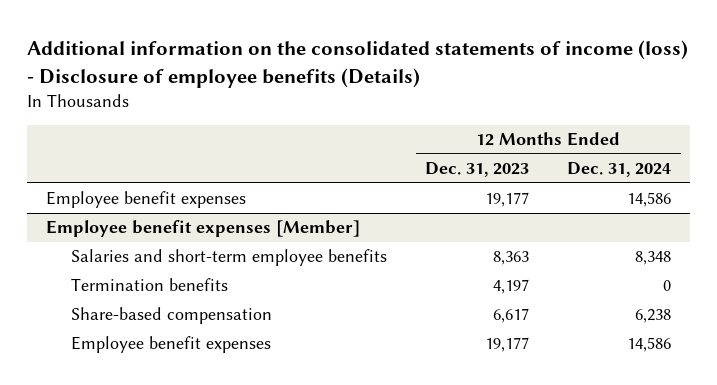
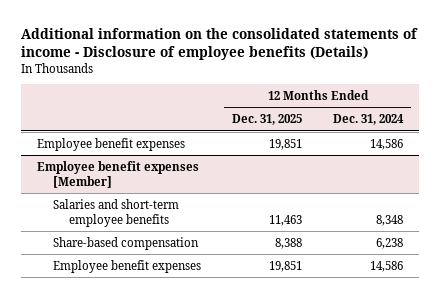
- Additional information on the consolidated statements of income (loss) - Disclosure of employee benefits (Details)
+ Additional information on the consolidated statements of income - Disclosure of employee benefits (Details)
- | 12 Months Ended Dec. 31, 2023 | 12 Months Ended Dec. 31, 2024
+ | 12 Months Ended Dec. 31, 2025 | 12 Months Ended Dec. 31, 2024
@ Employee benefit expenses [Member]
- Termination benefits | 4,197 | 0

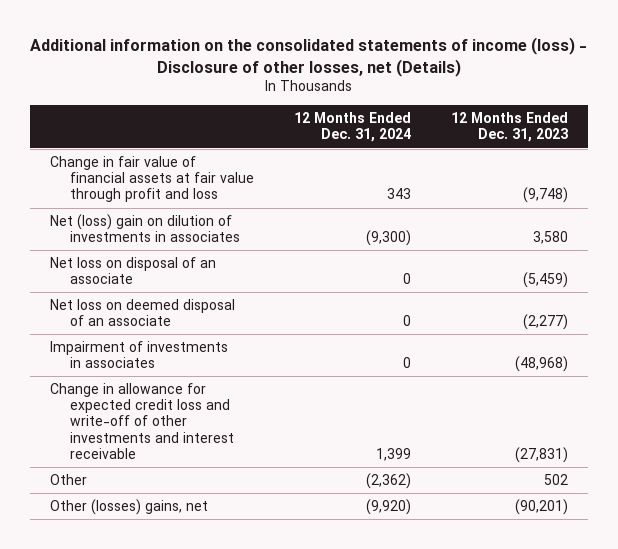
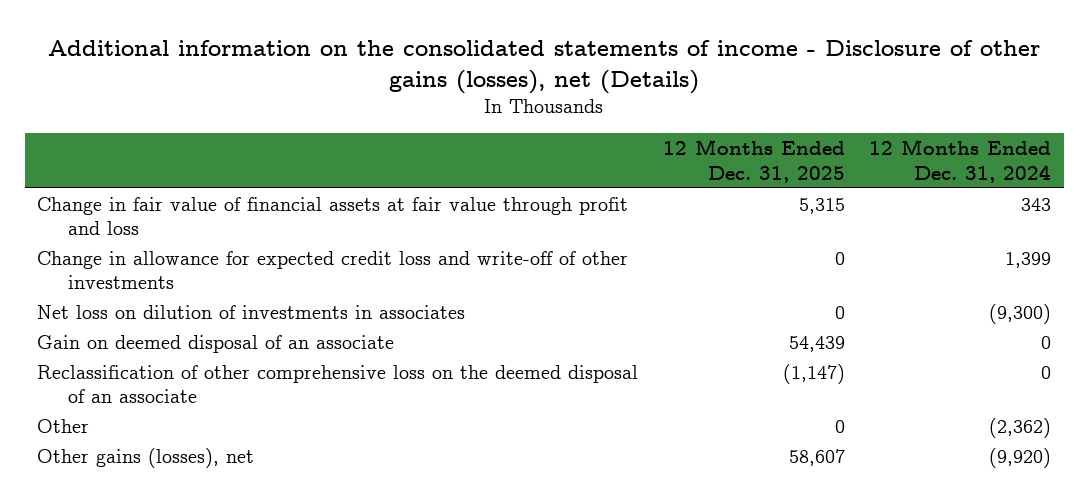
- Additional information on the consolidated statements of income (loss) - Disclosure of other losses, net (Details)
+ Additional information on the consolidated statements of income - Disclosure of other gains (losses), net (Details)
- | 12 Months Ended Dec. 31, 2024 | 12 Months Ended Dec. 31, 2023
+ | 12 Months Ended Dec. 31, 2025 | 12 Months Ended Dec. 31, 2024
- Net (loss) gain on dilution of investments in associates | (9,300) | 3,580
- Net loss on disposal of an associate | 0 | (5,459)
- Net loss on deemed disposal of an associate | 0 | (2,277)
- Impairment of investments in associates | 0 | (48,968)
- Change in allowance for expected credit loss and write-off of other investments and interest receivable | 1,399 | (27,831)
+ Change in allowance for expected credit loss and write-off of other investments | 0 | 1,399
+ Net loss on dilution of investments in associates | 0 | (9,300)
+ Gain on deemed disposal of an associate | 54,439 | 0
+ Reclassification of other comprehensive loss on the deemed disposal of an associate | (1,147) | 0
- Other (losses) gains, net | (9,920) | (90,201)
+ Other gains (losses), net | 58,607 | (9,920)

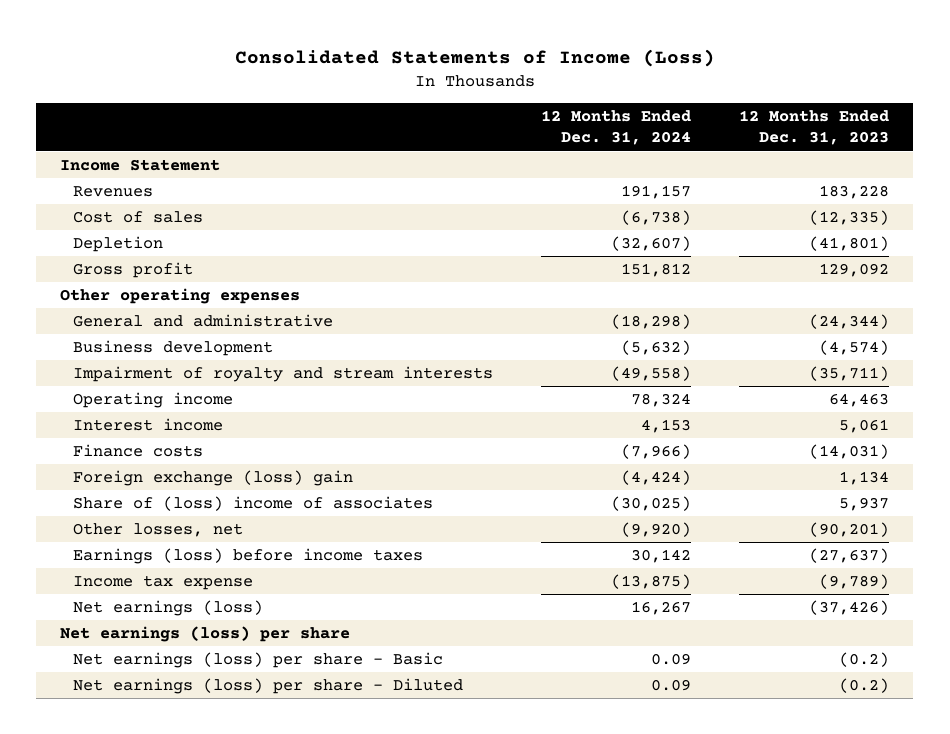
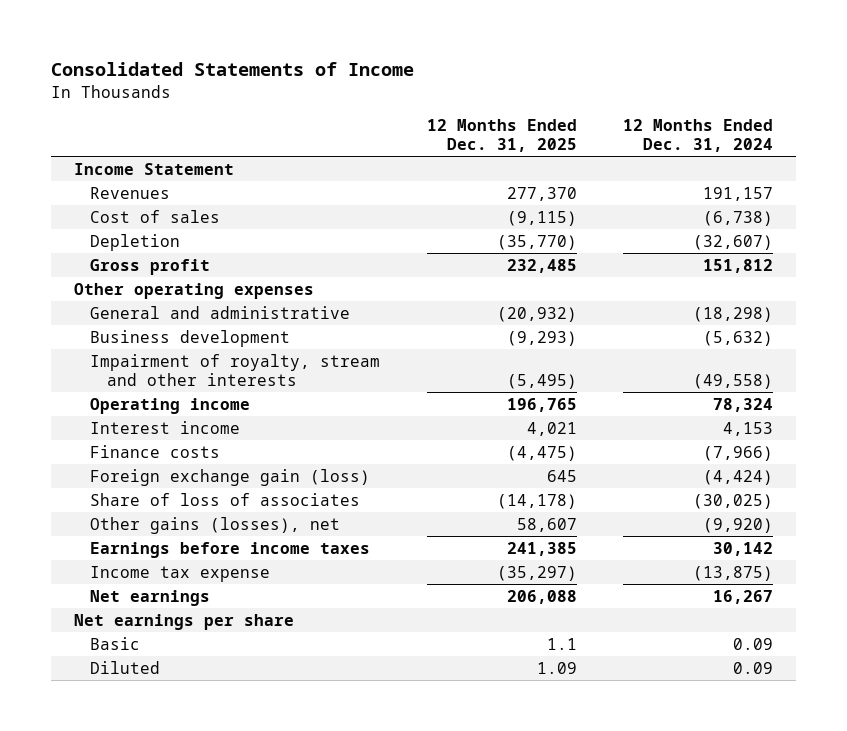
- Consolidated Statements of Income (Loss)
+ Consolidated Statements of Income
- | 12 Months Ended Dec. 31, 2024 | 12 Months Ended Dec. 31, 2023
+ | 12 Months Ended Dec. 31, 2025 | 12 Months Ended Dec. 31, 2024
- Impairment of royalty and stream interests | (49,558) | (35,711)
+ Impairment of royalty, stream and other interests | (5,495) | (49,558)
- Foreign exchange (loss) gain | (4,424) | 1,134
- Share of (loss) income of associates | (30,025) | 5,937
- Other losses, net | (9,920) | (90,201)
- Earnings (loss) before income taxes | 30,142 | (27,637)
+ Foreign exchange gain (loss) | 645 | (4,424)
+ Share of loss of associates | (14,178) | (30,025)
+ Other gains (losses), net | 58,607 | (9,920)
+ Earnings before income taxes | 241,385 | 30,142
- Net earnings (loss) | 16,267 | (37,426)
- Net earnings (loss) per share
- Net earnings (loss) per share - Basic | 0.09 | (0.2)
- Net earnings (loss) per share - Diluted | 0.09 | (0.2)
+ Net earnings | 206,088 | 16,267
+ Net earnings per share
+ Basic | 1.1 | 0.09
+ Diluted | 1.09 | 0.09

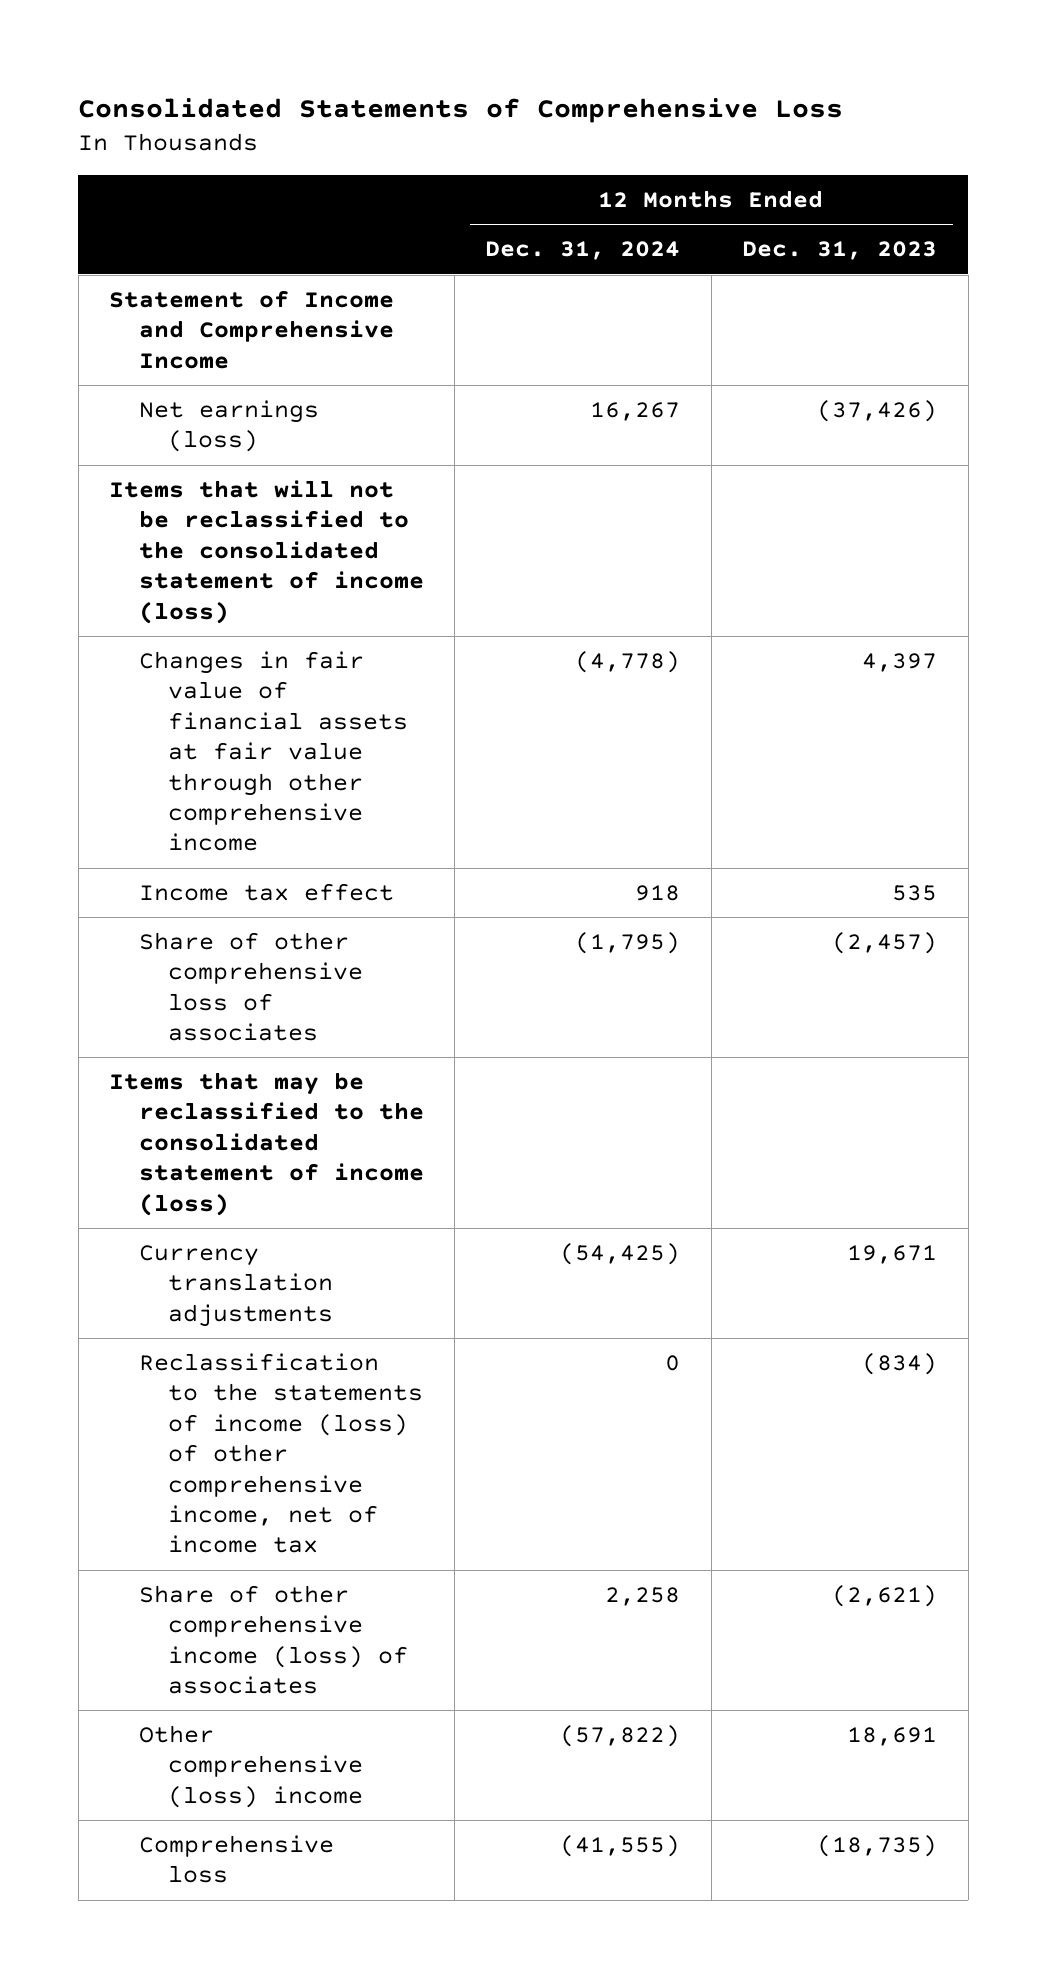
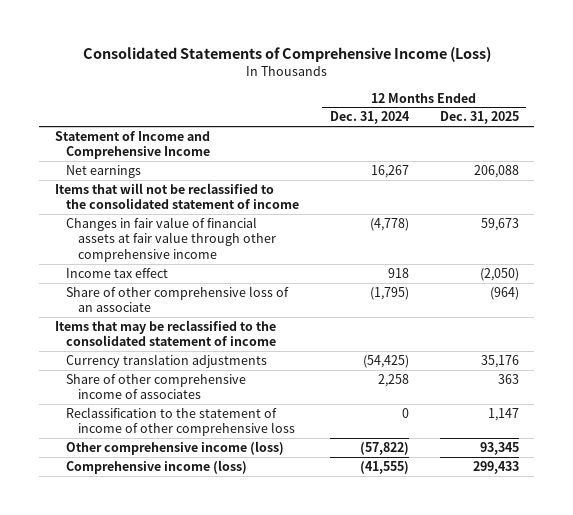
- Consolidated Statements of Comprehensive Loss
+ Consolidated Statements of Comprehensive Income (Loss)
- | 12 Months Ended Dec. 31, 2024 | 12 Months Ended Dec. 31, 2023
+ | 12 Months Ended Dec. 31, 2024 | 12 Months Ended Dec. 31, 2025
- Net earnings (loss) | 16,267 | (37,426)
- Items that will not be reclassified to the consolidated statement of income (loss)
+ Net earnings | 16,267 | 206,088
+ Items that will not be reclassified to the consolidated statement of income
- Share of other comprehensive loss of associates | (1,795) | (2,457)
- Items that may be reclassified to the consolidated statement of income (loss)
+ Share of other comprehensive loss of an associate | (1,795) | (964)
+ Items that may be reclassified to the consolidated statement of income
- Reclassification to the statements of income (loss) of other comprehensive income, net of income tax | 0 | (834)
- Share of other comprehensive income (loss) of associates | 2,258 | (2,621)
- Other comprehensive (loss) income | (57,822) | 18,691
- Comprehensive loss | (41,555) | (18,735)
+ Share of other comprehensive income of associates | 2,258 | 363
+ Reclassification to the statement of income of other comprehensive loss | 0 | 1,147
+ Other comprehensive income (loss) | (57,822) | 93,345
+ Comprehensive income (loss) | (41,555) | 299,433

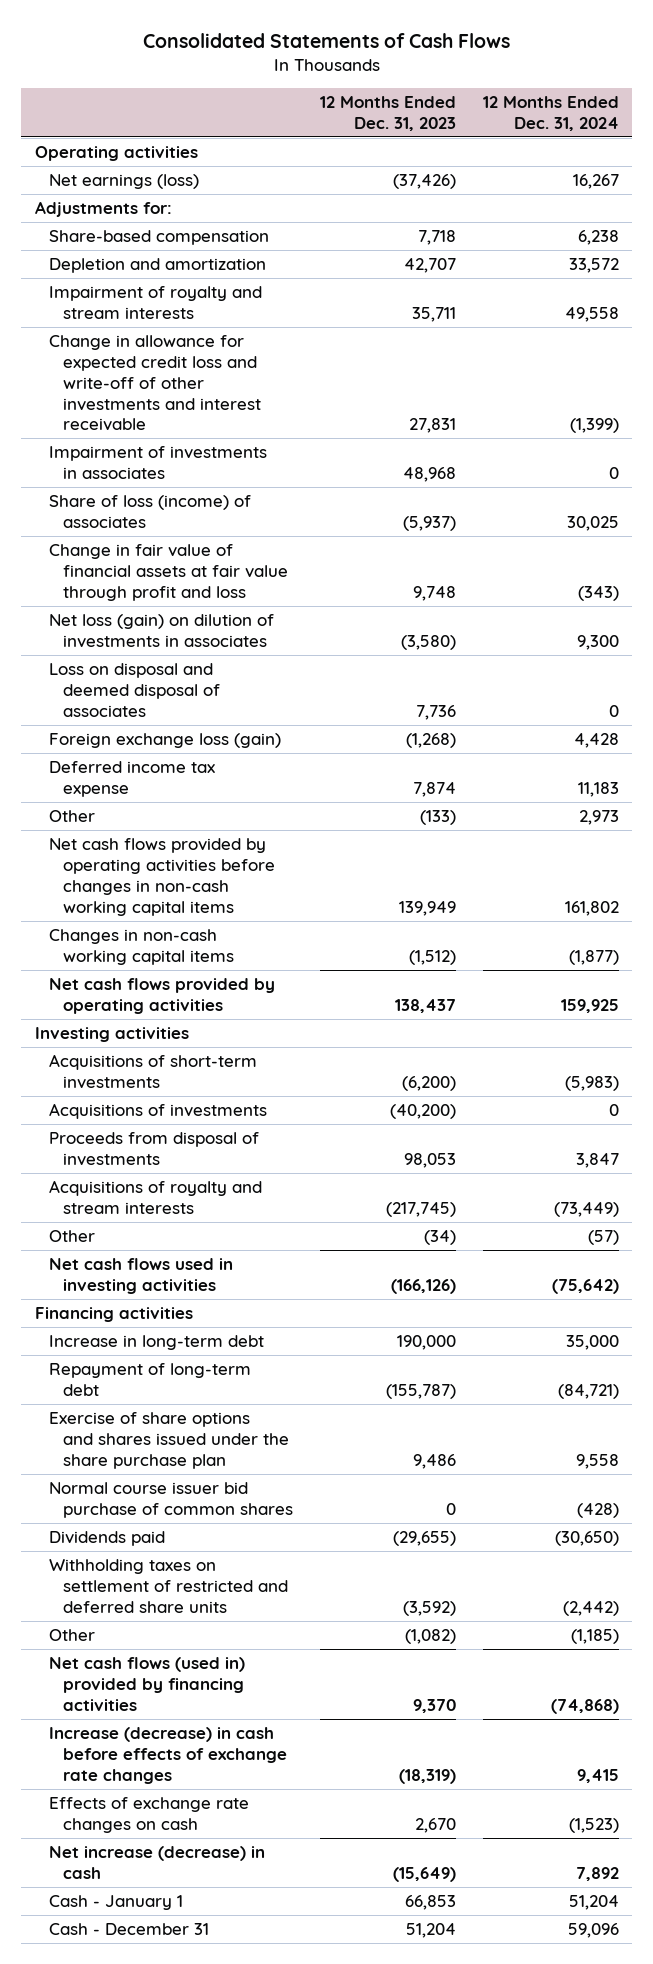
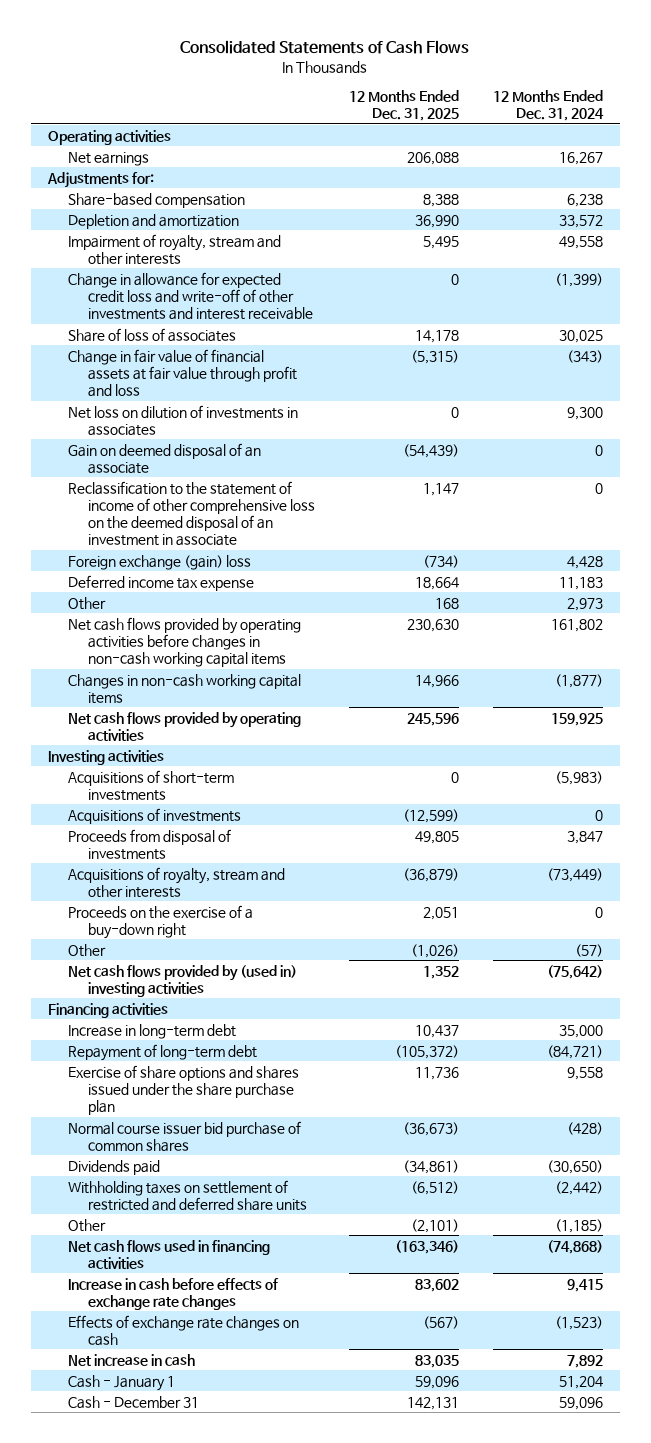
- | 12 Months Ended Dec. 31, 2023 | 12 Months Ended Dec. 31, 2024
+ | 12 Months Ended Dec. 31, 2025 | 12 Months Ended Dec. 31, 2024
- Net earnings (loss) | (37,426) | 16,267
+ Net earnings | 206,088 | 16,267
- Impairment of royalty and stream interests | 35,711 | 49,558
+ Impairment of royalty, stream and other interests | 5,495 | 49,558
- Impairment of investments in associates | 48,968 | 0
- Share of loss (income) of associates | (5,937) | 30,025
+ Share of loss of associates | 14,178 | 30,025
- Net loss (gain) on dilution of investments in associates | (3,580) | 9,300
- Loss on disposal and deemed disposal of associates | 7,736 | 0
- Foreign exchange loss (gain) | (1,268) | 4,428
+ Net loss on dilution of investments in associates | 0 | 9,300
+ Gain on deemed disposal of an associate | (54,439) | 0
+ Reclassification to the statement of income of other comprehensive loss on the deemed disposal of an investment in associate | 1,147 | 0
+ Foreign exchange (gain) loss | (734) | 4,428
- Acquisitions of royalty and stream interests | (217,745) | (73,449)
+ Acquisitions of royalty, stream and other interests | (36,879) | (73,449)
+ Proceeds on the exercise of a buy-down right | 2,051 | 0
- Net cash flows used in investing activities | (166,126) | (75,642)
+ Net cash flows provided by (used in) investing activities | 1,352 | (75,642)
- Net cash flows (used in) provided by financing activities | 9,370 | (74,868)
- Increase (decrease) in cash before effects of exchange rate changes | (18,319) | 9,415
+ Net cash flows used in financing activities | (163,346) | (74,868)
+ Increase in cash before effects of exchange rate changes | 83,602 | 9,415
- Net increase (decrease) in cash | (15,649) | 7,892
+ Net increase in cash | 83,035 | 7,892

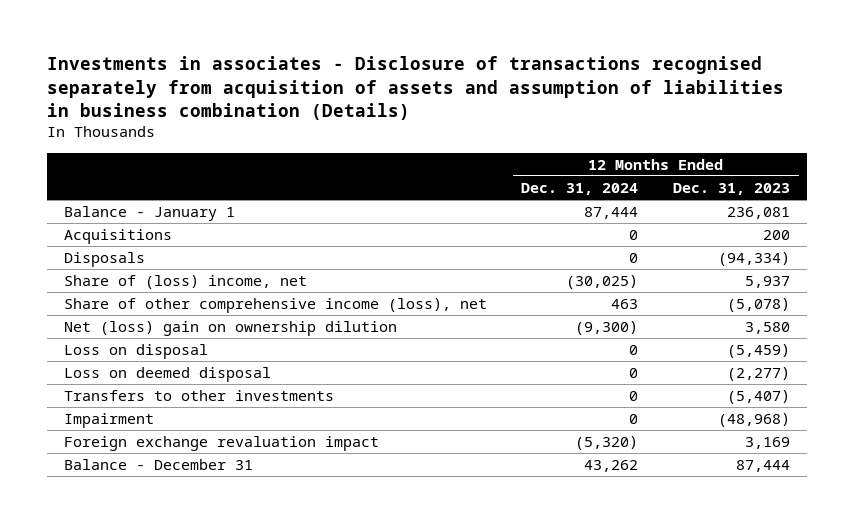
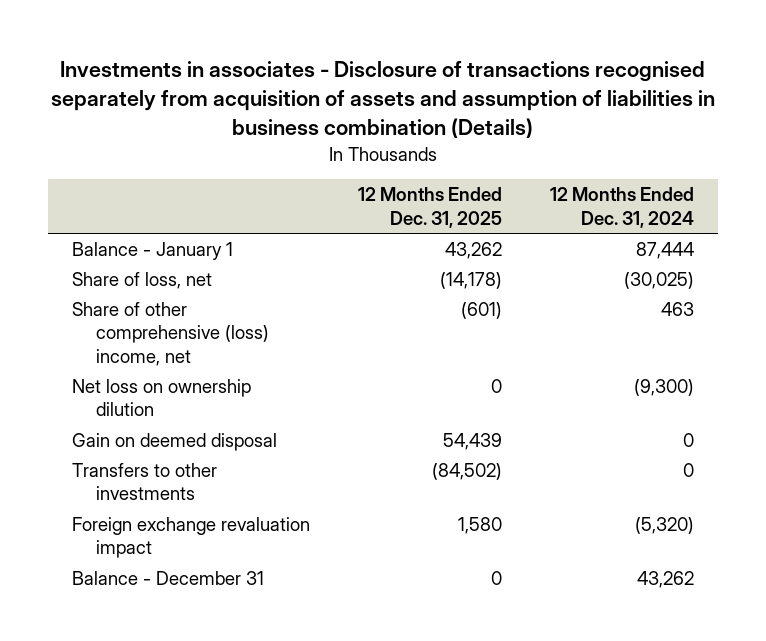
- | 12 Months Ended Dec. 31, 2024 | 12 Months Ended Dec. 31, 2023
+ | 12 Months Ended Dec. 31, 2025 | 12 Months Ended Dec. 31, 2024
- Acquisitions | 0 | 200
- Disposals | 0 | (94,334)
- Share of (loss) income, net | (30,025) | 5,937
- Share of other comprehensive income (loss), net | 463 | (5,078)
- Net (loss) gain on ownership dilution | (9,300) | 3,580
- Loss on disposal | 0 | (5,459)
- Loss on deemed disposal | 0 | (2,277)
+ Share of loss, net | (14,178) | (30,025)
+ Share of other comprehensive (loss) income, net | (601) | 463
+ Net loss on ownership dilution | 0 | (9,300)
+ Gain on deemed disposal | 54,439 | 0
- Impairment | 0 | (48,968)

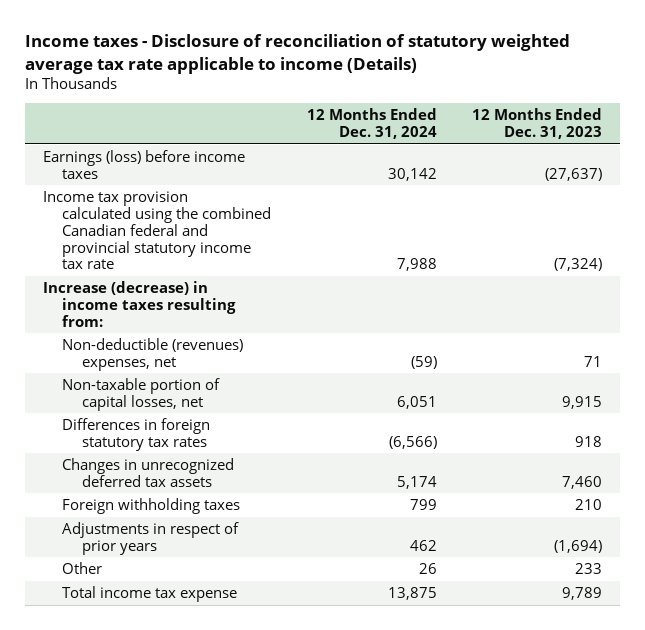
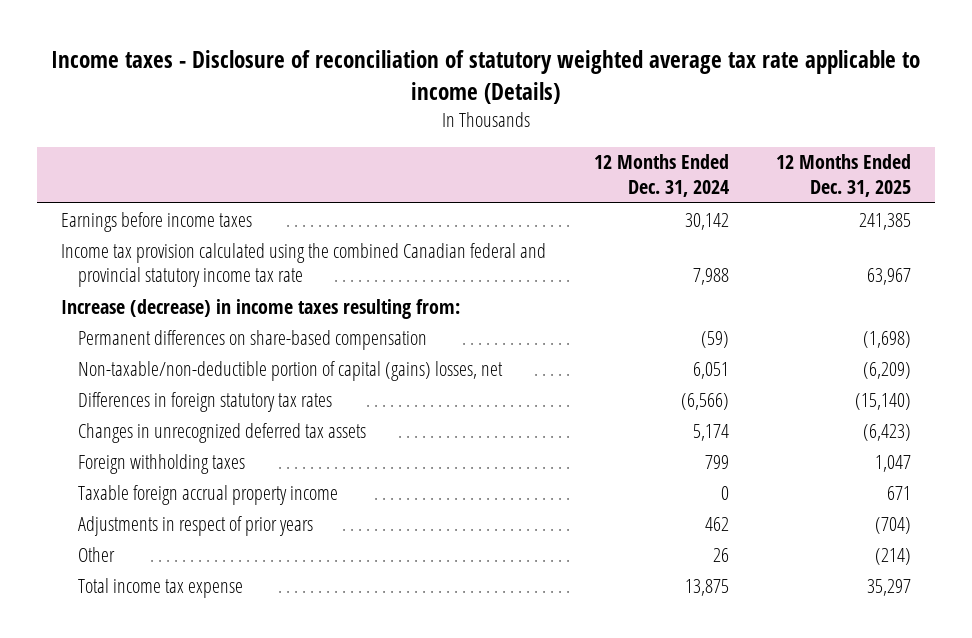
- | 12 Months Ended Dec. 31, 2024 | 12 Months Ended Dec. 31, 2023
+ | 12 Months Ended Dec. 31, 2024 | 12 Months Ended Dec. 31, 2025
- Earnings (loss) before income taxes | 30,142 | (27,637)
+ Earnings before income taxes | 30,142 | 241,385
- Non-deductible (revenues) expenses, net | (59) | 71
- Non-taxable portion of capital losses, net | 6,051 | 9,915
+ Permanent differences on share-based compensation | (59) | (1,698)
+ Non-taxable/non-deductible portion of capital (gains) losses, net | 6,051 | (6,209)
+ Taxable foreign accrual property income | 0 | 671

